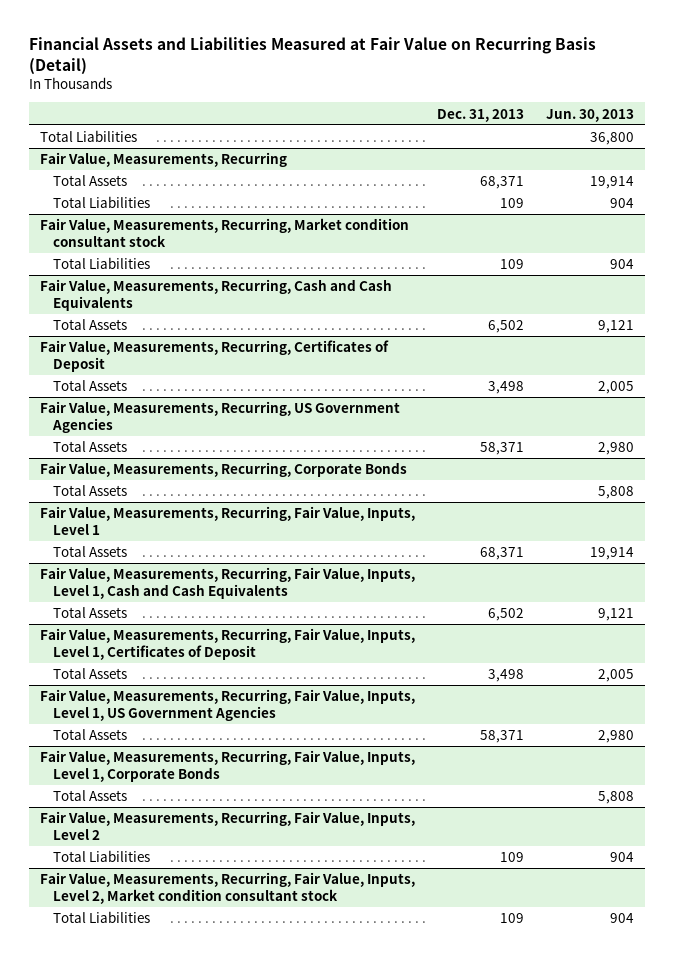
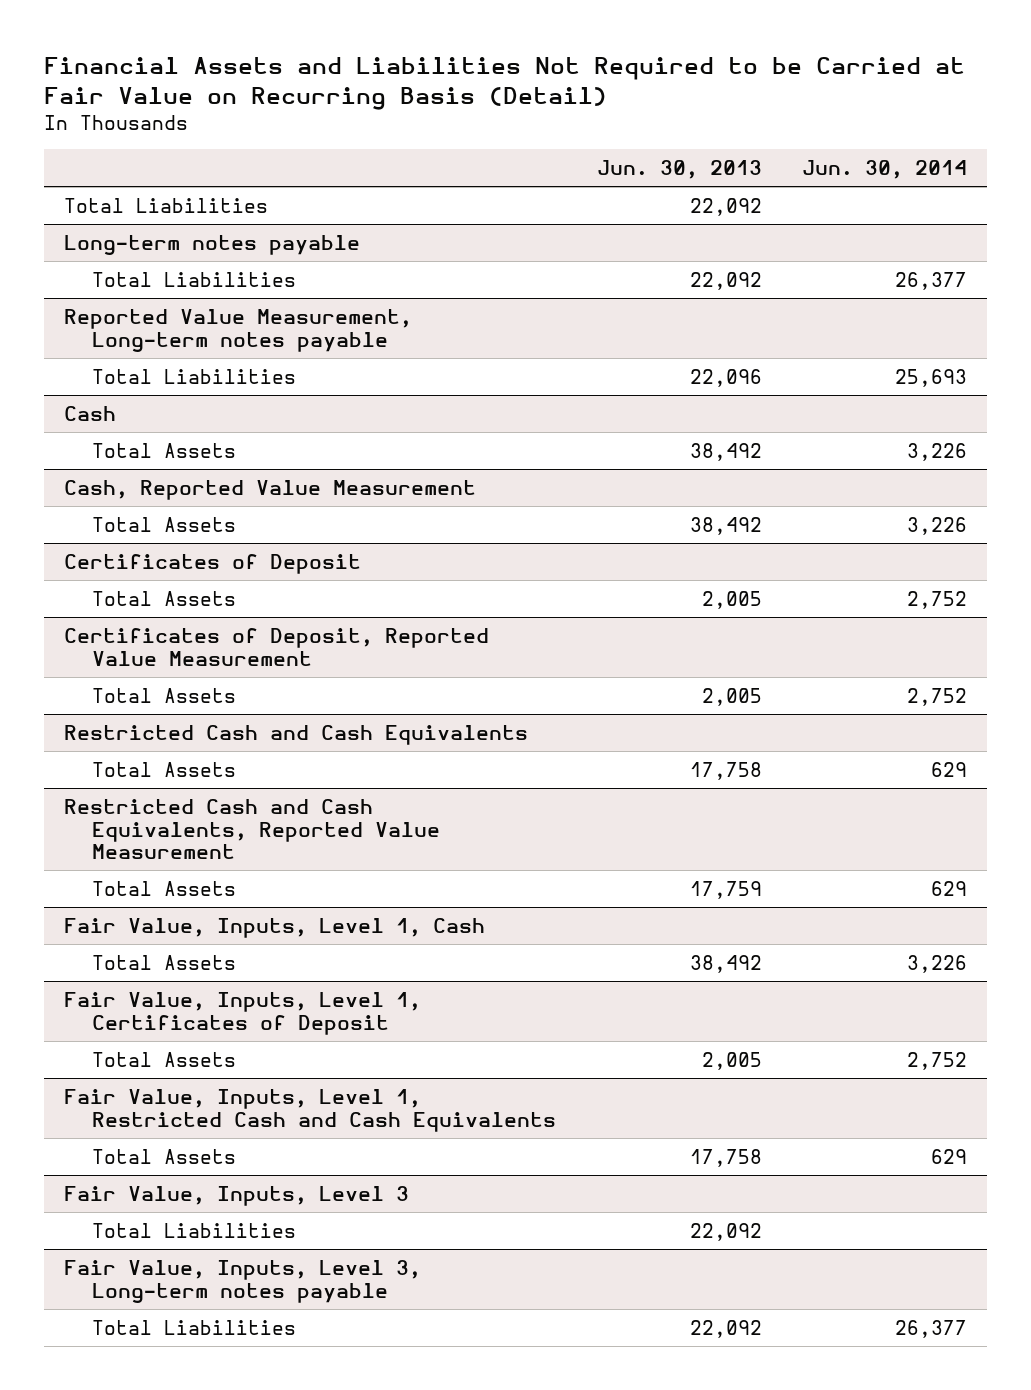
- Financial Assets and Liabilities Measured at Fair Value on Recurring Basis (Detail)
+ Financial Assets and Liabilities Not Required to be Carried at Fair Value on Recurring Basis (Detail)
- | Dec. 31, 2013 | Jun. 30, 2013
+ | Jun. 30, 2013 | Jun. 30, 2014
- Total Liabilities | | 36,800
- Fair Value, Measurements, Recurring
- Total Assets | 68,371 | 19,914
- Total Liabilities | 109 | 904
- Fair Value, Measurements, Recurring, Market condition consultant stock
- Total Liabilities | 109 | 904
- Fair Value, Measurements, Recurring, Cash and Cash Equivalents
- Total Assets | 6,502 | 9,121
- Fair Value, Measurements, Recurring, Certificates of Deposit
+ Total Liabilities | 22,092 |
+ Long-term notes payable
+ Total Liabilities | 22,092 | 26,377
+ Reported Value Measurement, Long-term notes payable
+ Total Liabilities | 22,096 | 25,693
+ Cash
+ Total Assets | 38,492 | 3,226
+ Cash, Reported Value Measurement
+ Total Assets | 38,492 | 3,226
+ Certificates of Deposit
- Fair Value, Measurements, Recurring, US Government Agencies
- Total Assets | 58,371 | 2,980
- Fair Value, Measurements, Recurring, Corporate Bonds
- Total Assets | | 5,808
- Fair Value, Measurements, Recurring, Fair Value, Inputs, Level 1
- Total Assets | 68,371 | 19,914
- Fair Value, Measurements, Recurring, Fair Value, Inputs, Level 1, Cash and Cash Equivalents
- Total Assets | 6,502 | 9,121
- Fair Value, Measurements, Recurring, Fair Value, Inputs, Level 1, Certificates of Deposit
+ Certificates of Deposit, Reported Value Measurement
- Fair Value, Measurements, Recurring, Fair Value, Inputs, Level 1, US Government Agencies
- Total Assets | 58,371 | 2,980
- Fair Value, Measurements, Recurring, Fair Value, Inputs, Level 1, Corporate Bonds
- Total Assets | | 5,808
- Fair Value, Measurements, Recurring, Fair Value, Inputs, Level 2
- Total Liabilities | 109 | 904
- Fair Value, Measurements, Recurring, Fair Value, Inputs, Level 2, Market condition consultant stock
- Total Liabilities | 109 | 904
+ Restricted Cash and Cash Equivalents
+ Total Assets | 17,758 | 629
+ Restricted Cash and Cash Equivalents, Reported Value Measurement
+ Total Assets | 17,759 | 629
+ Fair Value, Inputs, Level 1, Cash
+ Total Assets | 38,492 | 3,226
+ Fair Value, Inputs, Level 1, Certificates of Deposit
+ Total Assets | 2,005 | 2,752
+ Fair Value, Inputs, Level 1, Restricted Cash and Cash Equivalents
+ Total Assets | 17,758 | 629
+ Fair Value, Inputs, Level 3
+ Total Liabilities | 22,092 |
+ Fair Value, Inputs, Level 3, Long-term notes payable
+ Total Liabilities | 22,092 | 26,377

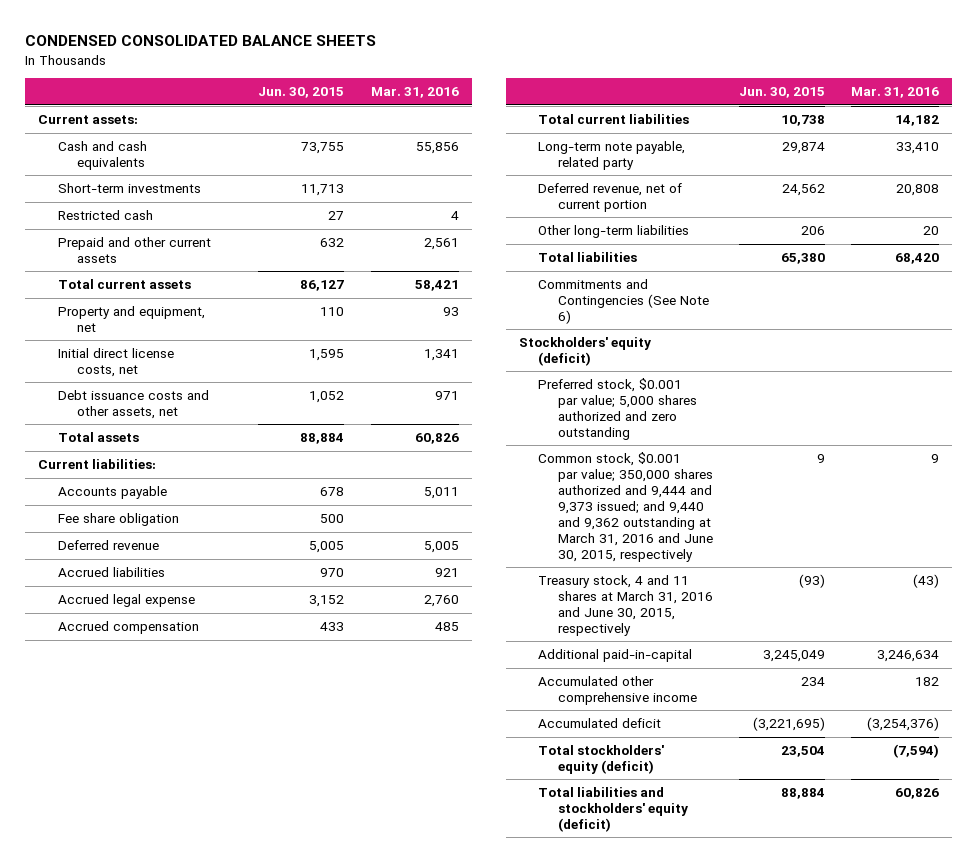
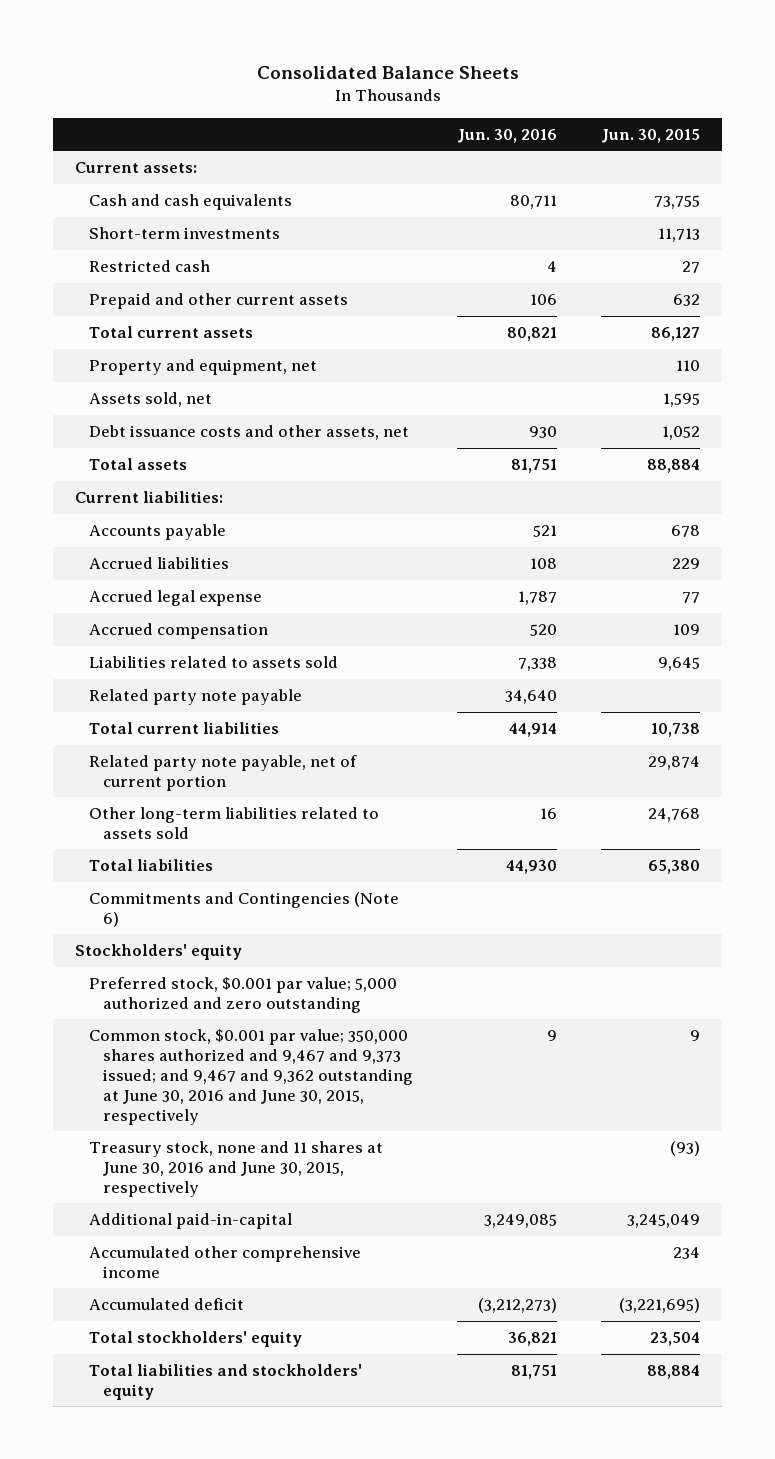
- CONDENSED CONSOLIDATED BALANCE SHEETS
+ Consolidated Balance Sheets
- | Jun. 30, 2015 | Mar. 31, 2016
+ | Jun. 30, 2016 | Jun. 30, 2015
- Initial direct license costs, net | 1,595 | 1,341
+ Assets sold, net | | 1,595
- Fee share obligation | 500 |
- Deferred revenue | 5,005 | 5,005
- Accrued liabilities | 970 | 921
- Accrued legal expense | 3,152 | 2,760
- Accrued compensation | 433 | 485
+ Accrued liabilities | 108 | 229
+ Accrued legal expense | 1,787 | 77
+ Accrued compensation | 520 | 109
+ Liabilities related to assets sold | 7,338 | 9,645
+ Related party note payable | 34,640 |
- Long-term note payable, related party | 29,874 | 33,410
- Deferred revenue, net of current portion | 24,562 | 20,808
- Other long-term liabilities | 206 | 20
+ Related party note payable, net of current portion | | 29,874
+ Other long-term liabilities related to assets sold | 16 | 24,768
- Commitments and Contingencies (See Note 6)
- Stockholders' equity (deficit)
- Preferred stock, $0.001 par value; 5,000 shares authorized and zero outstanding
- Common stock, $0.001 par value; 350,000 shares authorized and 9,444 and 9,373 issued; and 9,440 and 9,362 outstanding at March 31, 2016 and June 30, 2015, respectively | 9 | 9
- Treasury stock, 4 and 11 shares at March 31, 2016 and June 30, 2015, respectively | (93) | (43)
+ Commitments and Contingencies (Note 6)
+ Stockholders' equity
+ Preferred stock, $0.001 par value; 5,000 authorized and zero outstanding
+ Common stock, $0.001 par value; 350,000 shares authorized and 9,467 and 9,373 issued; and 9,467 and 9,362 outstanding at June 30, 2016 and June 30, 2015, respectively | 9 | 9
+ Treasury stock, none and 11 shares at June 30, 2016 and June 30, 2015, respectively | | (93)
- Total stockholders' equity (deficit) | 23,504 | (7,594)
- Total liabilities and stockholders' equity (deficit) | 88,884 | 60,826
+ Total stockholders' equity | 36,821 | 23,504
+ Total liabilities and stockholders' equity | 81,751 | 88,884

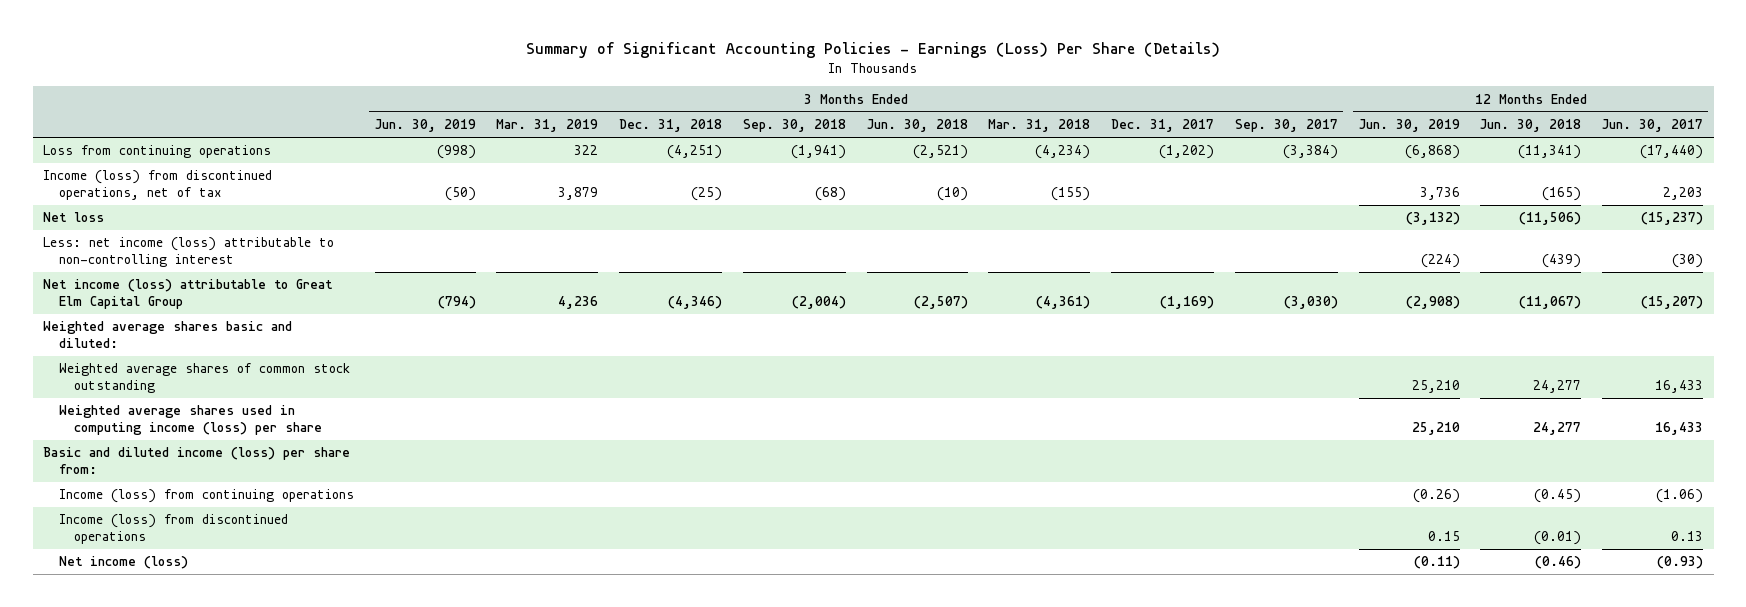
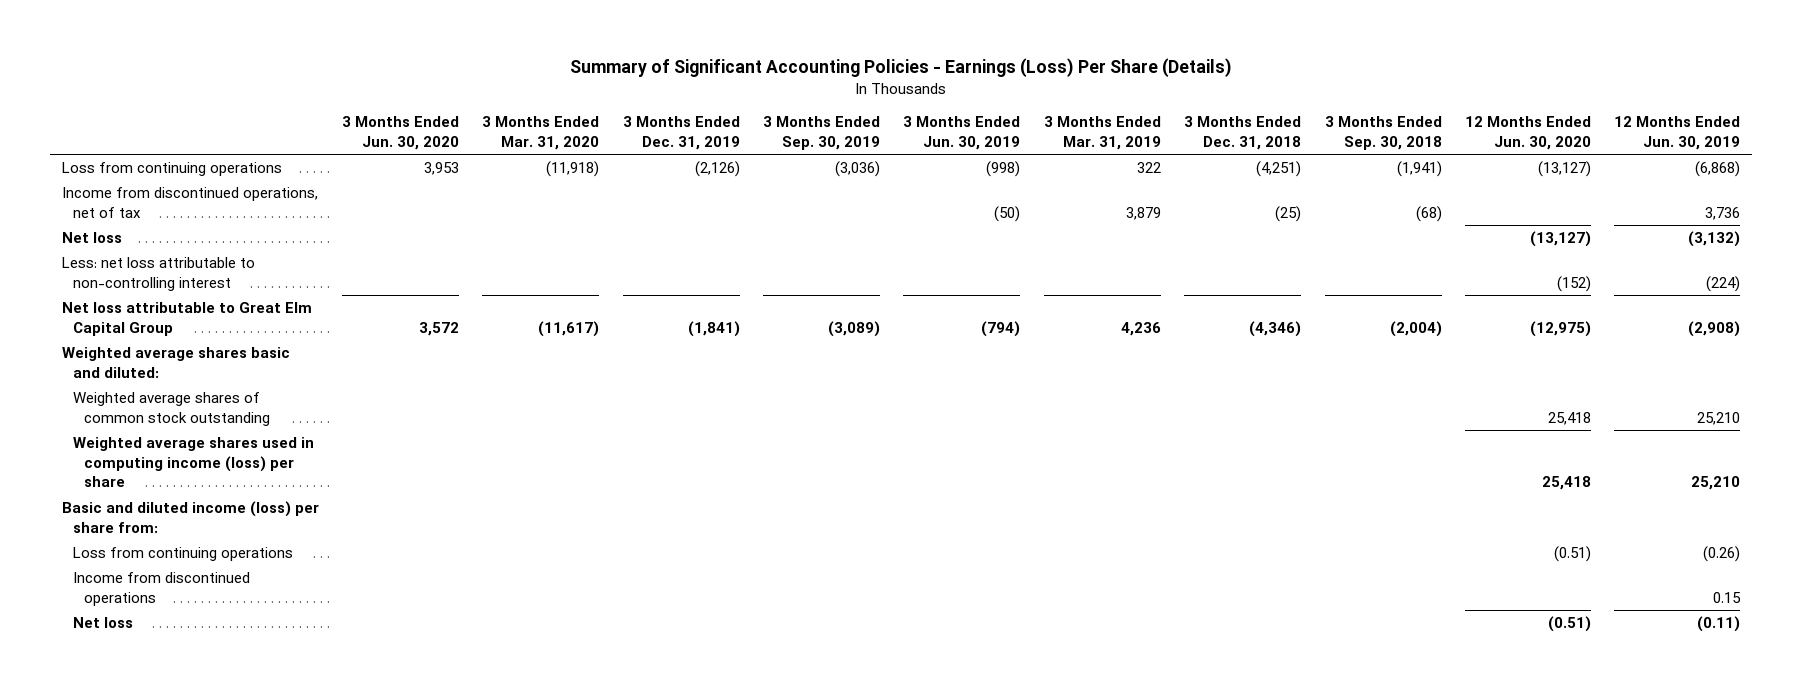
- | 3 Months Ended Jun. 30, 2019 | 3 Months Ended Mar. 31, 2019 | 3 Months Ended Dec. 31, 2018 | 3 Months Ended Sep. 30, 2018 | 3 Months Ended Jun. 30, 2018 | 3 Months Ended Mar. 31, 2018 | 3 Months Ended Dec. 31, 2017 | 3 Months Ended Sep. 30, 2017 | 12 Months Ended Jun. 30, 2019 | 12 Months Ended Jun. 30, 2018 | 12 Months Ended Jun. 30, 2017
+ | 3 Months Ended Jun. 30, 2020 | 3 Months Ended Mar. 31, 2020 | 3 Months Ended Dec. 31, 2019 | 3 Months Ended Sep. 30, 2019 | 3 Months Ended Jun. 30, 2019 | 3 Months Ended Mar. 31, 2019 | 3 Months Ended Dec. 31, 2018 | 3 Months Ended Sep. 30, 2018 | 12 Months Ended Jun. 30, 2020 | 12 Months Ended Jun. 30, 2019
- Income (loss) from discontinued operations, net of tax | (50) | 3,879 | (25) | (68) | (10) | (155) | | | 3,736 | (165) | 2,203
+ Income from discontinued operations, net of tax | | | | | (50) | 3,879 | (25) | (68) | | 3,736
- Less: net income (loss) attributable to non-controlling interest | | | | | | | | | (224) | (439) | (30)
- Net income (loss) attributable to Great Elm Capital Group | (794) | 4,236 | (4,346) | (2,004) | (2,507) | (4,361) | (1,169) | (3,030) | (2,908) | (11,067) | (15,207)
+ Less: net loss attributable to non-controlling interest | | | | | | | | | (152) | (224)
+ Net loss attributable to Great Elm Capital Group | 3,572 | (11,617) | (1,841) | (3,089) | (794) | 4,236 | (4,346) | (2,004) | (12,975) | (2,908)
- Income (loss) from continuing operations | | | | | | | | | (0.26) | (0.45) | (1.06)
- Income (loss) from discontinued operations | | | | | | | | | 0.15 | (0.01) | 0.13
- Net income (loss) | | | | | | | | | (0.11) | (0.46) | (0.93)
+ Loss from continuing operations | | | | | | | | | (0.51) | (0.26)
+ Income from discontinued operations | | | | | | | | | | 0.15
+ Net loss | | | | | | | | | (0.51) | (0.11)

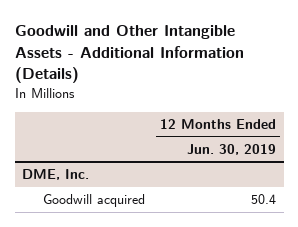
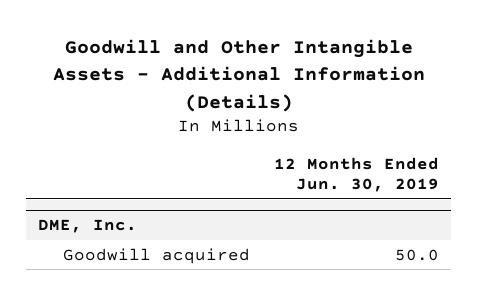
@ DME, Inc.
- Goodwill acquired | 50.4
+ Goodwill acquired | 50.0

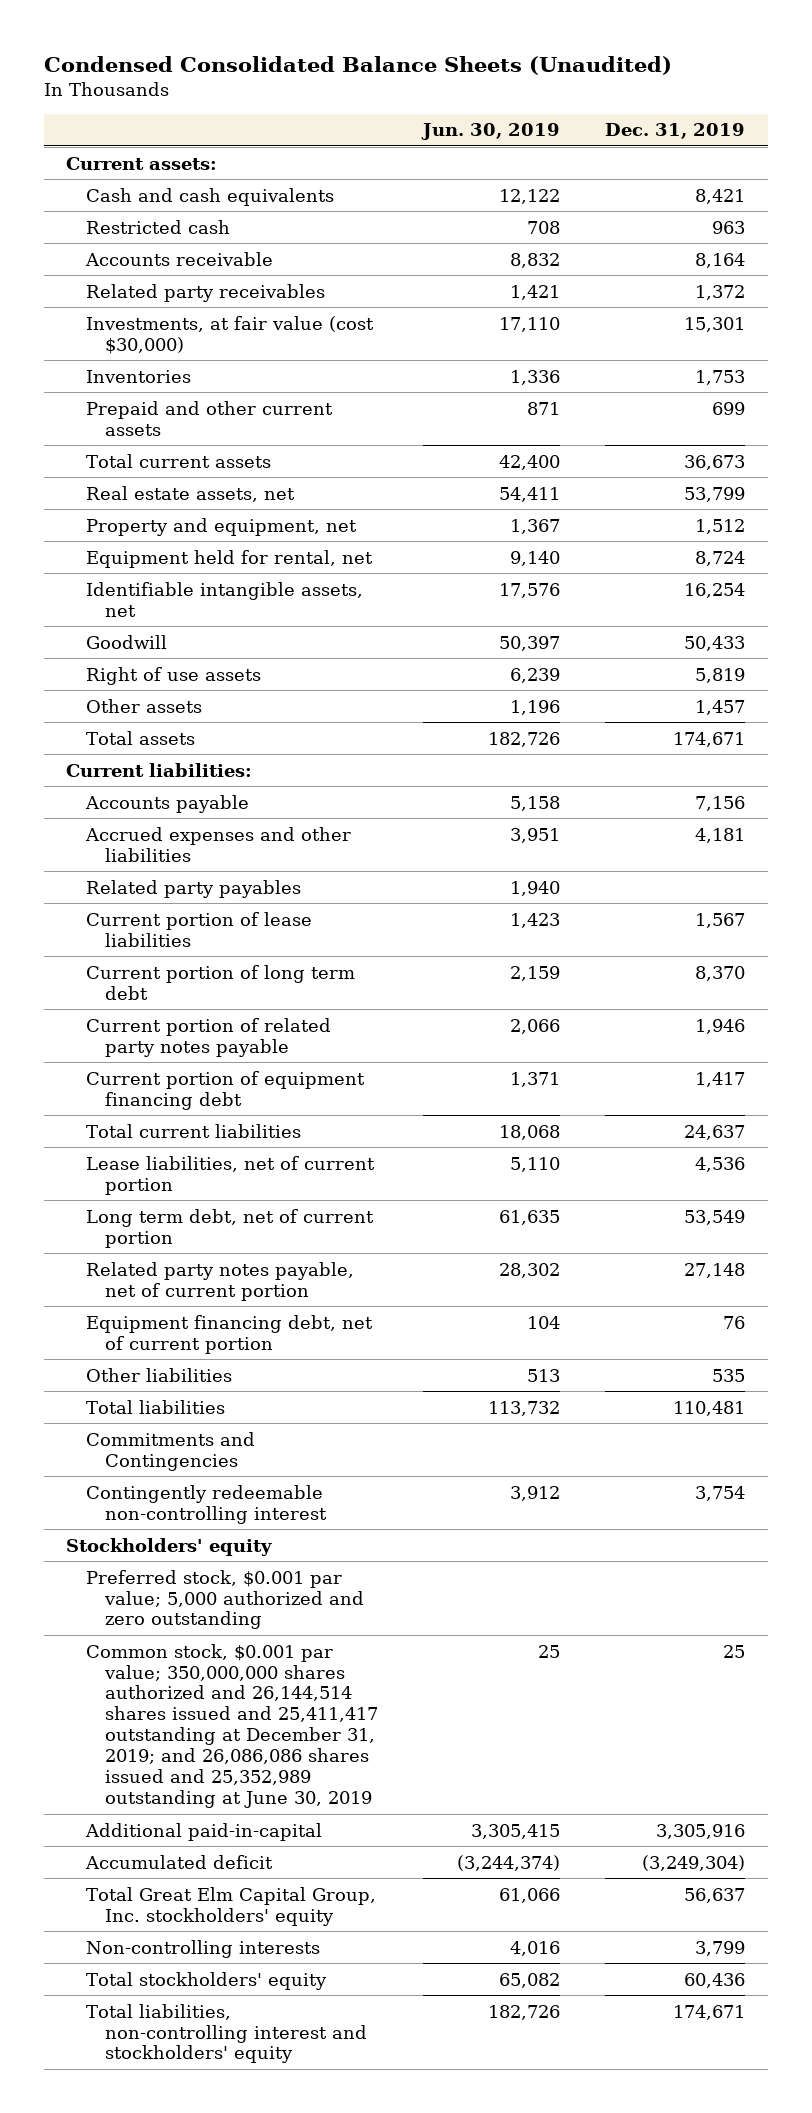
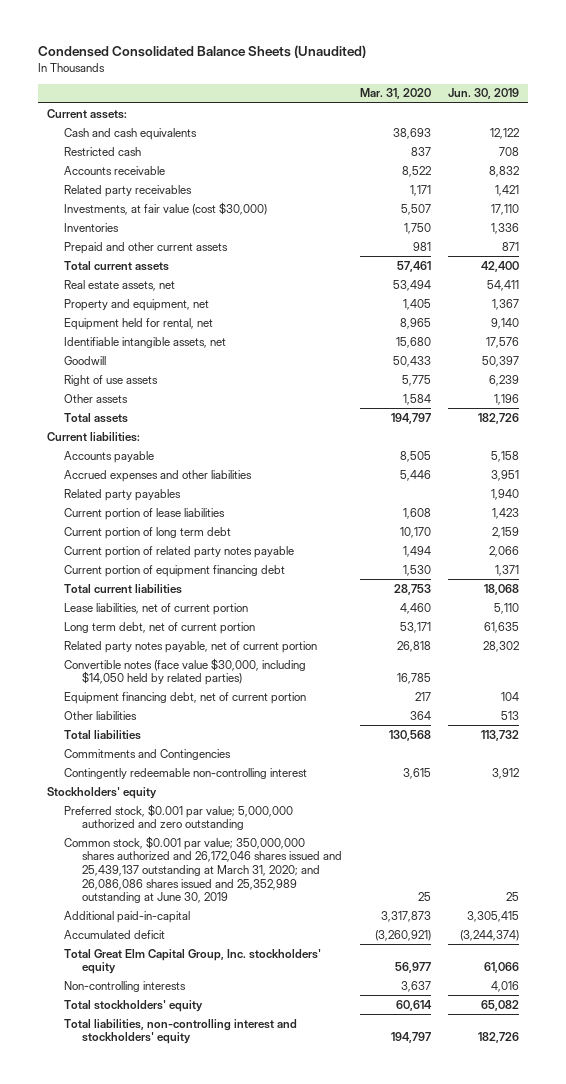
- | Jun. 30, 2019 | Dec. 31, 2019
+ | Mar. 31, 2020 | Jun. 30, 2019
+ Convertible notes (face value $30,000, including $14,050 held by related parties) | 16,785 |
- Preferred stock, $0.001 par value; 5,000 authorized and zero outstanding
- Common stock, $0.001 par value; 350,000,000 shares authorized and 26,144,514 shares issued and 25,411,417 outstanding at December 31, 2019; and 26,086,086 shares issued and 25,352,989 outstanding at June 30, 2019 | 25 | 25
+ Preferred stock, $0.001 par value; 5,000,000 authorized and zero outstanding
+ Common stock, $0.001 par value; 350,000,000 shares authorized and 26,172,046 shares issued and 25,439,137 outstanding at March 31, 2020; and 26,086,086 shares issued and 25,352,989 outstanding at June 30, 2019 | 25 | 25

